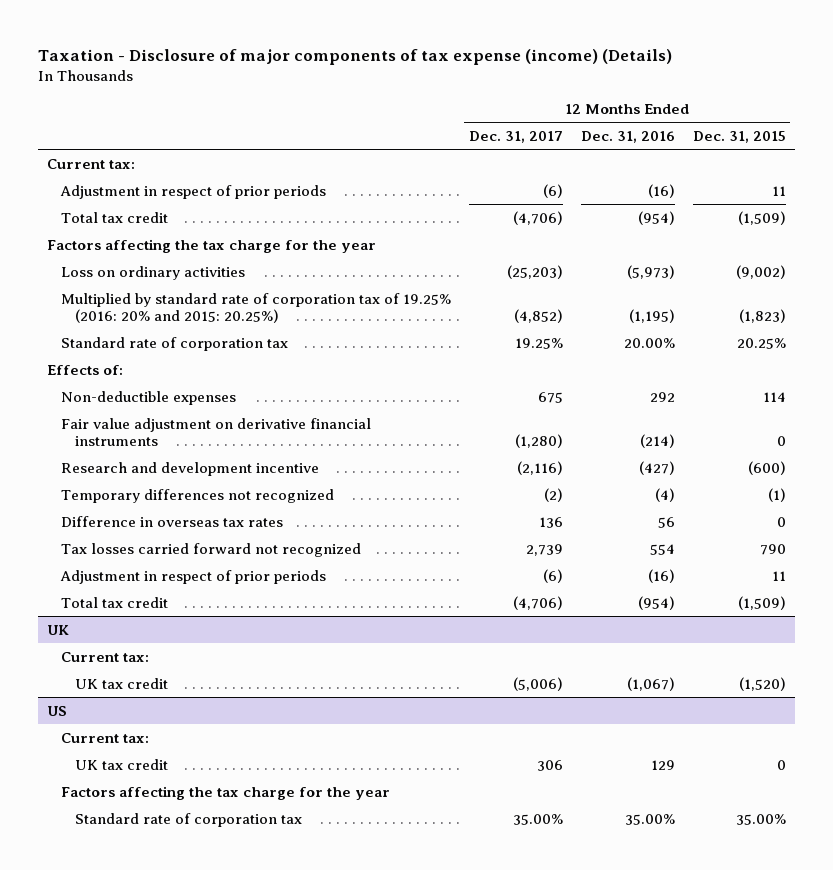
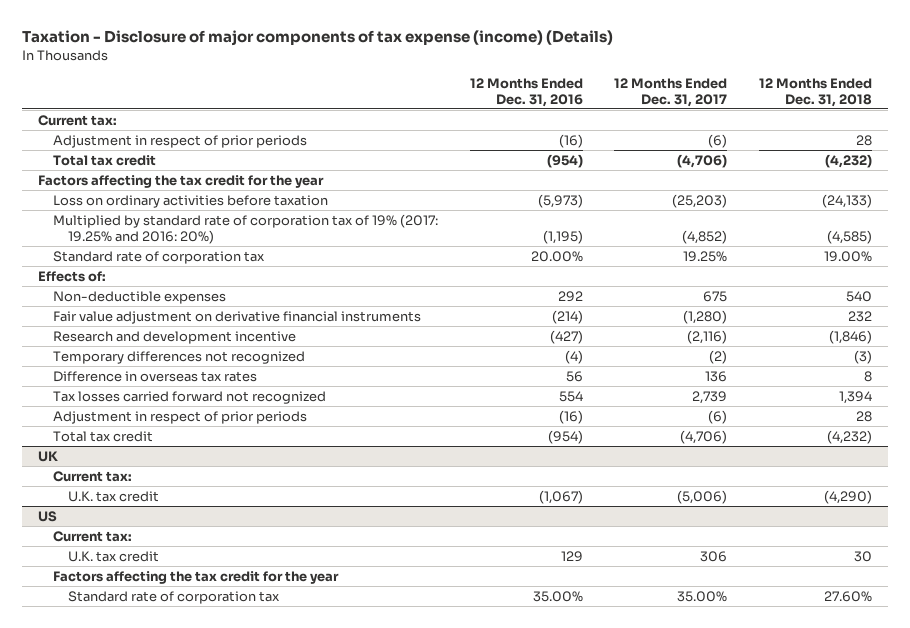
- | 12 Months Ended Dec. 31, 2017 | 12 Months Ended Dec. 31, 2016 | 12 Months Ended Dec. 31, 2015
+ | 12 Months Ended Dec. 31, 2016 | 12 Months Ended Dec. 31, 2017 | 12 Months Ended Dec. 31, 2018
- Factors affecting the tax charge for the year
- Loss on ordinary activities | (25,203) | (5,973) | (9,002)
- Multiplied by standard rate of corporation tax of 19.25% (2016: 20% and 2015: 20.25%) | (4,852) | (1,195) | (1,823)
+ Factors affecting the tax credit for the year
+ Loss on ordinary activities before taxation | (5,973) | (25,203) | (24,133)
+ Multiplied by standard rate of corporation tax of 19% (2017: 19.25% and 2016: 20%) | (1,195) | (4,852) | (4,585)
@ UK
- UK tax credit | (5,006) | (1,067) | (1,520)
+ U.K. tax credit | (1,067) | (5,006) | (4,290)
@ US
- UK tax credit | 306 | 129 | 0
- Factors affecting the tax charge for the year
+ U.K. tax credit | 129 | 306 | 30
+ Factors affecting the tax credit for the year

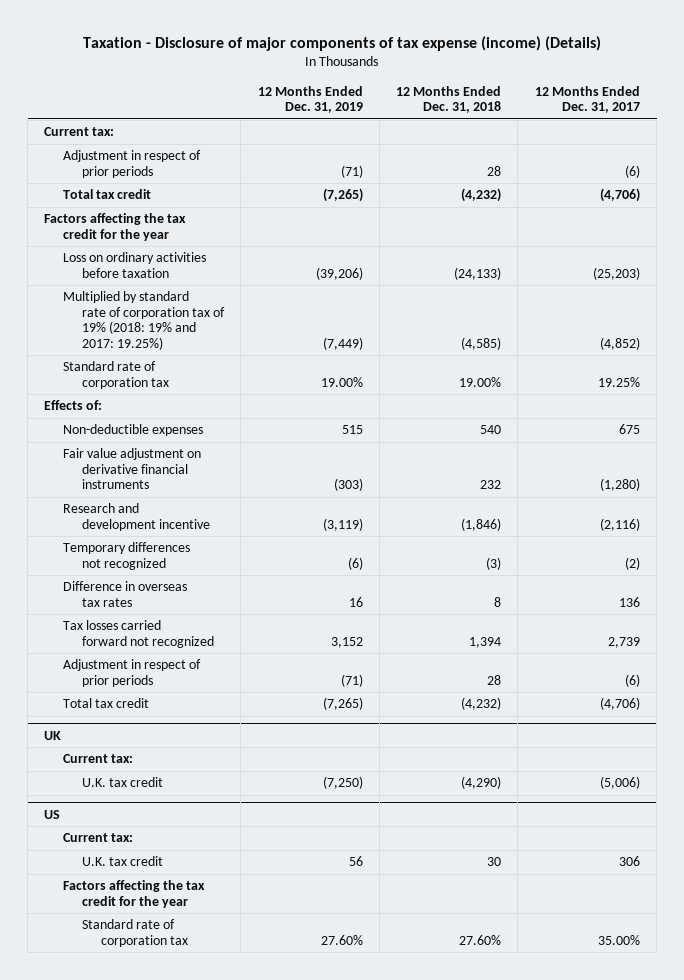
- | 12 Months Ended Dec. 31, 2016 | 12 Months Ended Dec. 31, 2017 | 12 Months Ended Dec. 31, 2018
+ | 12 Months Ended Dec. 31, 2019 | 12 Months Ended Dec. 31, 2018 | 12 Months Ended Dec. 31, 2017
- Multiplied by standard rate of corporation tax of 19% (2017: 19.25% and 2016: 20%) | (1,195) | (4,852) | (4,585)
+ Multiplied by standard rate of corporation tax of 19% (2018: 19% and 2017: 19.25%) | (7,449) | (4,585) | (4,852)

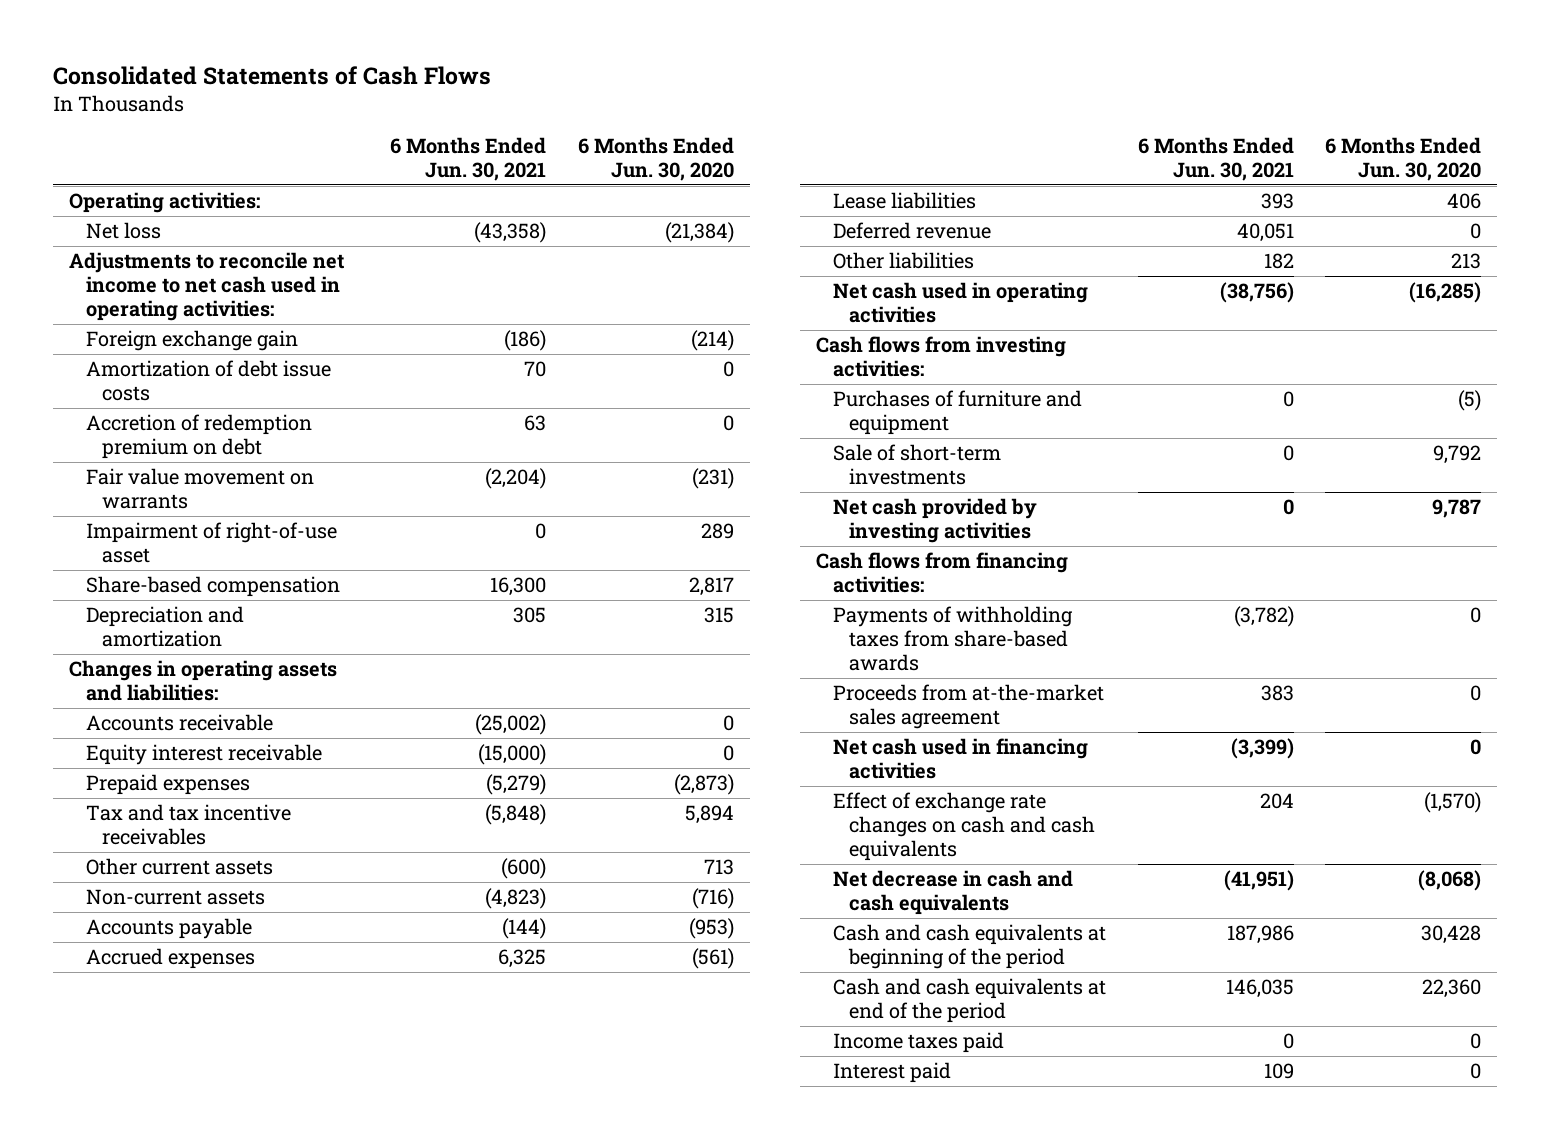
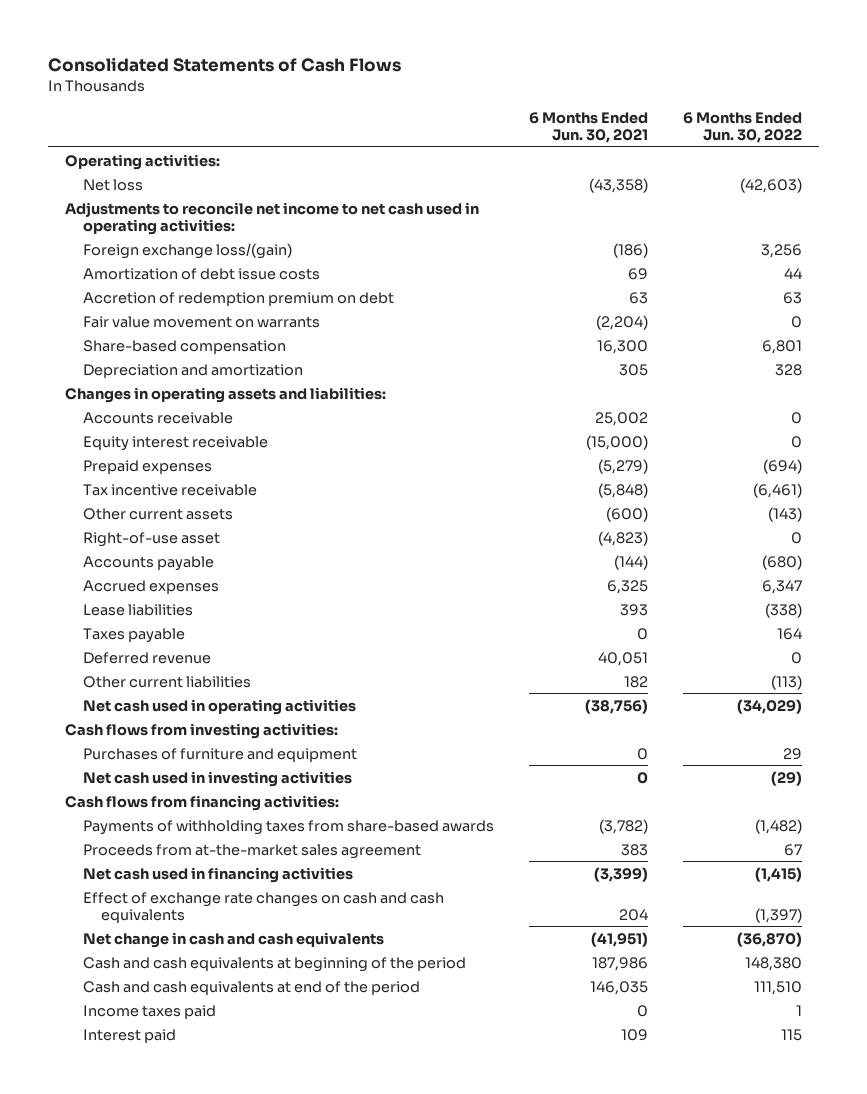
- | 6 Months Ended Jun. 30, 2021 | 6 Months Ended Jun. 30, 2020
+ | 6 Months Ended Jun. 30, 2021 | 6 Months Ended Jun. 30, 2022
- Foreign exchange gain | (186) | (214)
- Amortization of debt issue costs | 70 | 0
+ Foreign exchange loss/(gain) | (186) | 3,256
+ Amortization of debt issue costs | 69 | 44
- Impairment of right-of-use asset | 0 | 289
- Accounts receivable | (25,002) | 0
+ Accounts receivable | 25,002 | 0
- Tax and tax incentive receivables | (5,848) | 5,894
+ Tax incentive receivable | (5,848) | (6,461)
- Non-current assets | (4,823) | (716)
+ Right-of-use asset | (4,823) | 0
+ Taxes payable | 0 | 164
- Other liabilities | 182 | 213
+ Other current liabilities | 182 | (113)
- Sale of short-term investments | 0 | 9,792
- Net cash provided by investing activities | 0 | 9,787
+ Net cash used in investing activities | 0 | (29)
- Net decrease in cash and cash equivalents | (41,951) | (8,068)
+ Net change in cash and cash equivalents | (41,951) | (36,870)

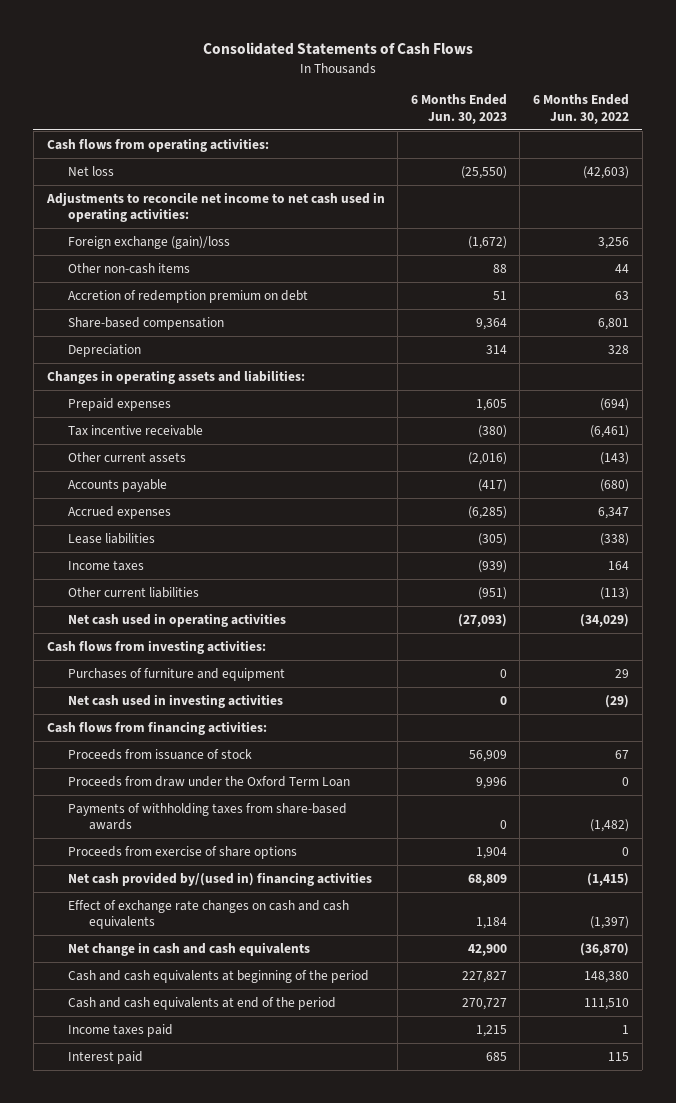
- | 6 Months Ended Jun. 30, 2021 | 6 Months Ended Jun. 30, 2022
+ | 6 Months Ended Jun. 30, 2023 | 6 Months Ended Jun. 30, 2022
- Operating activities:
+ Cash flows from operating activities:
- Foreign exchange loss/(gain) | (186) | 3,256
- Amortization of debt issue costs | 69 | 44
+ Foreign exchange (gain)/loss | (1,672) | 3,256
+ Other non-cash items | 88 | 44
- Fair value movement on warrants | (2,204) | 0
- Depreciation and amortization | 305 | 328
+ Depreciation | 314 | 328
- Accounts receivable | 25,002 | 0
- Equity interest receivable | (15,000) | 0
- Right-of-use asset | (4,823) | 0
- Taxes payable | 0 | 164
- Deferred revenue | 40,051 | 0
+ Income taxes | (939) | 164
+ Proceeds from issuance of stock | 56,909 | 67
+ Proceeds from draw under the Oxford Term Loan | 9,996 | 0
- Proceeds from at-the-market sales agreement | 383 | 67
- Net cash used in financing activities | (3,399) | (1,415)
+ Proceeds from exercise of share options | 1,904 | 0
+ Net cash provided by/(used in) financing activities | 68,809 | (1,415)

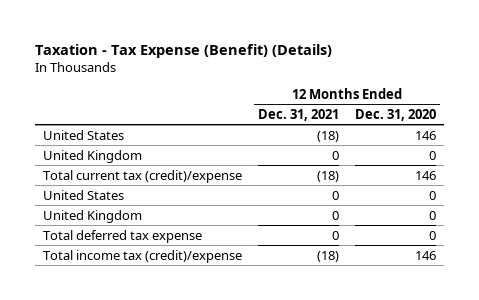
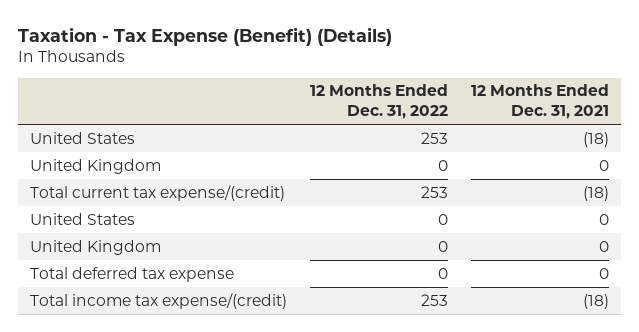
- | 12 Months Ended Dec. 31, 2021 | 12 Months Ended Dec. 31, 2020
+ | 12 Months Ended Dec. 31, 2022 | 12 Months Ended Dec. 31, 2021
- Total current tax (credit)/expense | (18) | 146
+ Total current tax expense/(credit) | 253 | (18)
- Total income tax (credit)/expense | (18) | 146
+ Total income tax expense/(credit) | 253 | (18)

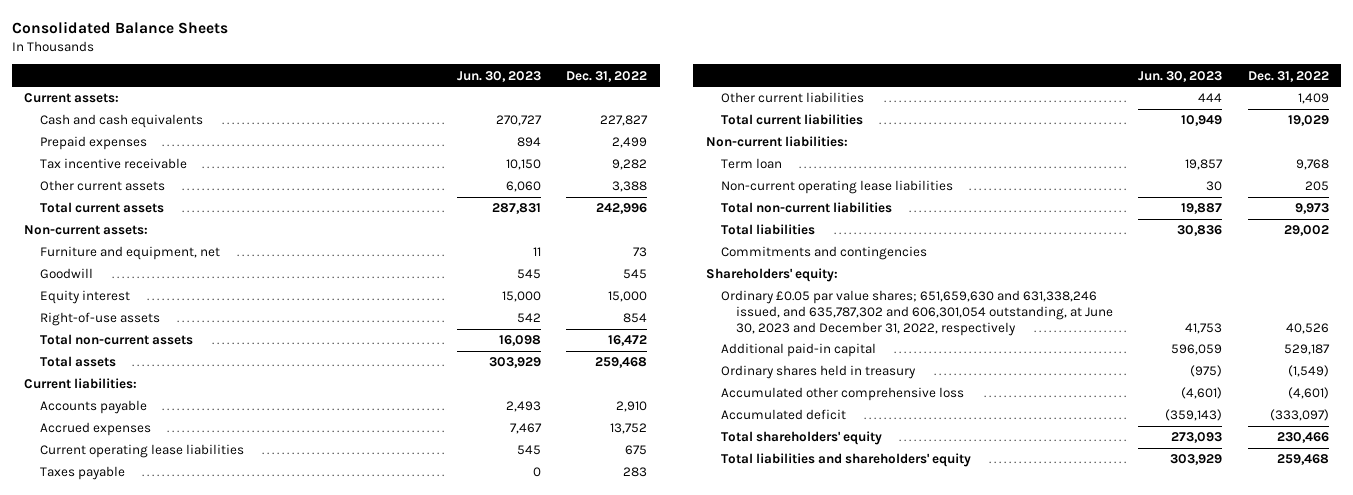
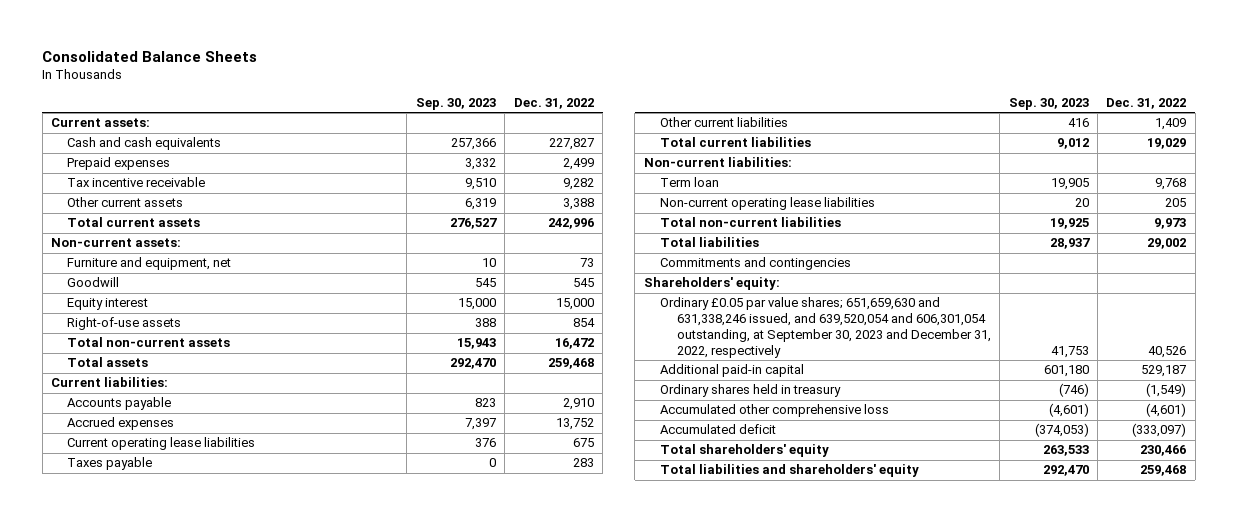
- | Jun. 30, 2023 | Dec. 31, 2022
+ | Sep. 30, 2023 | Dec. 31, 2022
- Ordinary £0.05 par value shares; 651,659,630 and 631,338,246 issued, and 635,787,302 and 606,301,054 outstanding, at June 30, 2023 and December 31, 2022, respectively | 41,753 | 40,526
+ Ordinary £0.05 par value shares; 651,659,630 and 631,338,246 issued, and 639,520,054 and 606,301,054 outstanding, at September 30, 2023 and December 31, 2022, respectively | 41,753 | 40,526

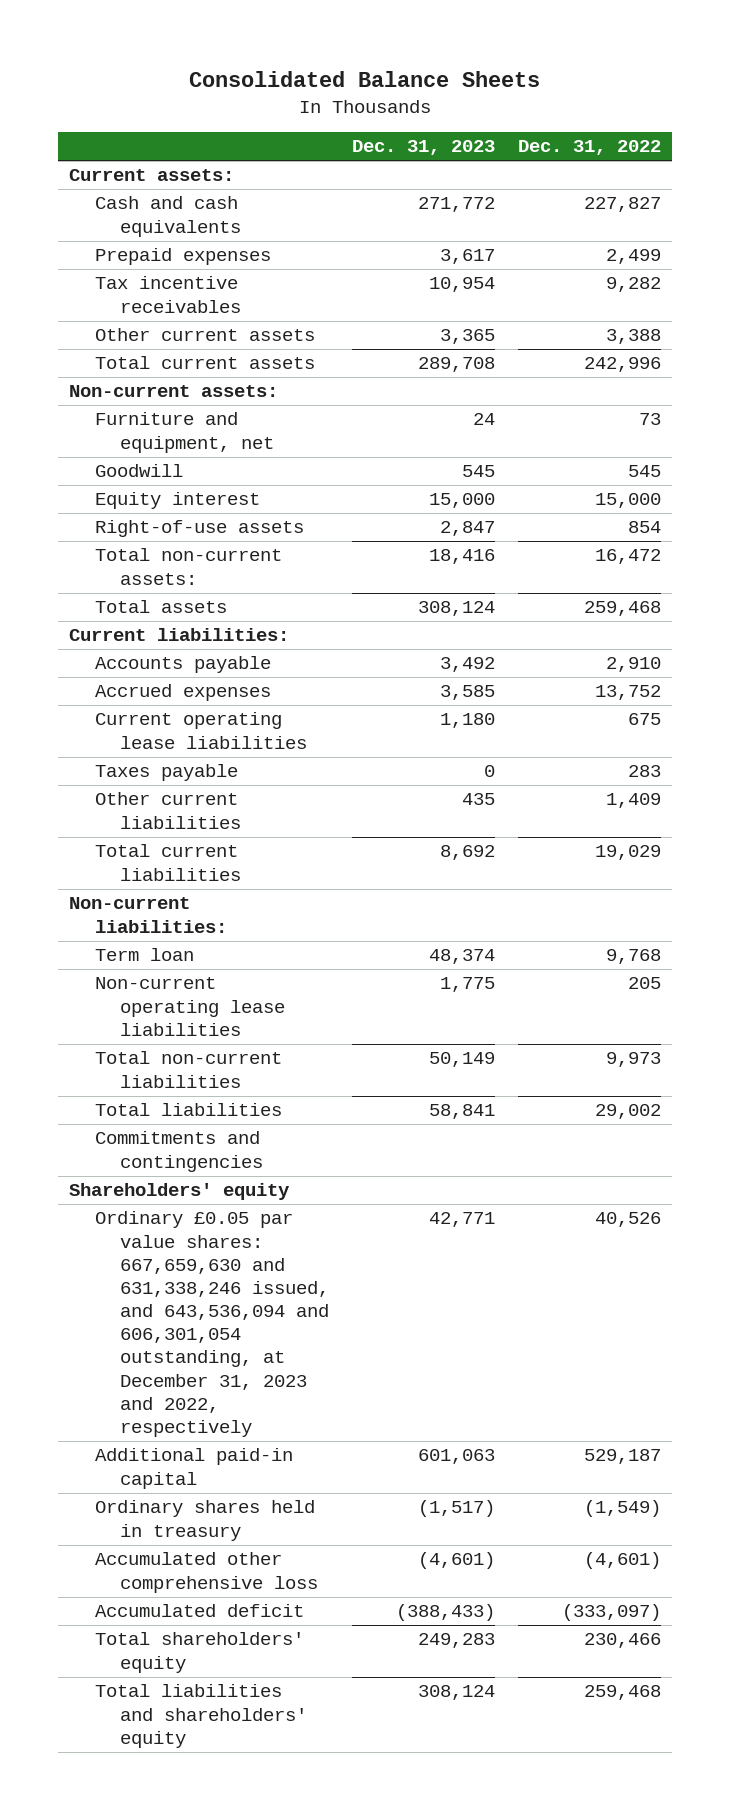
- | Sep. 30, 2023 | Dec. 31, 2022
+ | Dec. 31, 2023 | Dec. 31, 2022
- Tax incentive receivable | 9,510 | 9,282
+ Tax incentive receivables | 10,954 | 9,282
- Total non-current assets | 15,943 | 16,472
+ Total non-current assets: | 18,416 | 16,472
- Shareholders' equity:
- Ordinary £0.05 par value shares; 651,659,630 and 631,338,246 issued, and 639,520,054 and 606,301,054 outstanding, at September 30, 2023 and December 31, 2022, respectively | 41,753 | 40,526
+ Shareholders' equity
+ Ordinary £0.05 par value shares: 667,659,630 and 631,338,246 issued, and 643,536,094 and 606,301,054 outstanding, at December 31, 2023 and 2022, respectively | 42,771 | 40,526

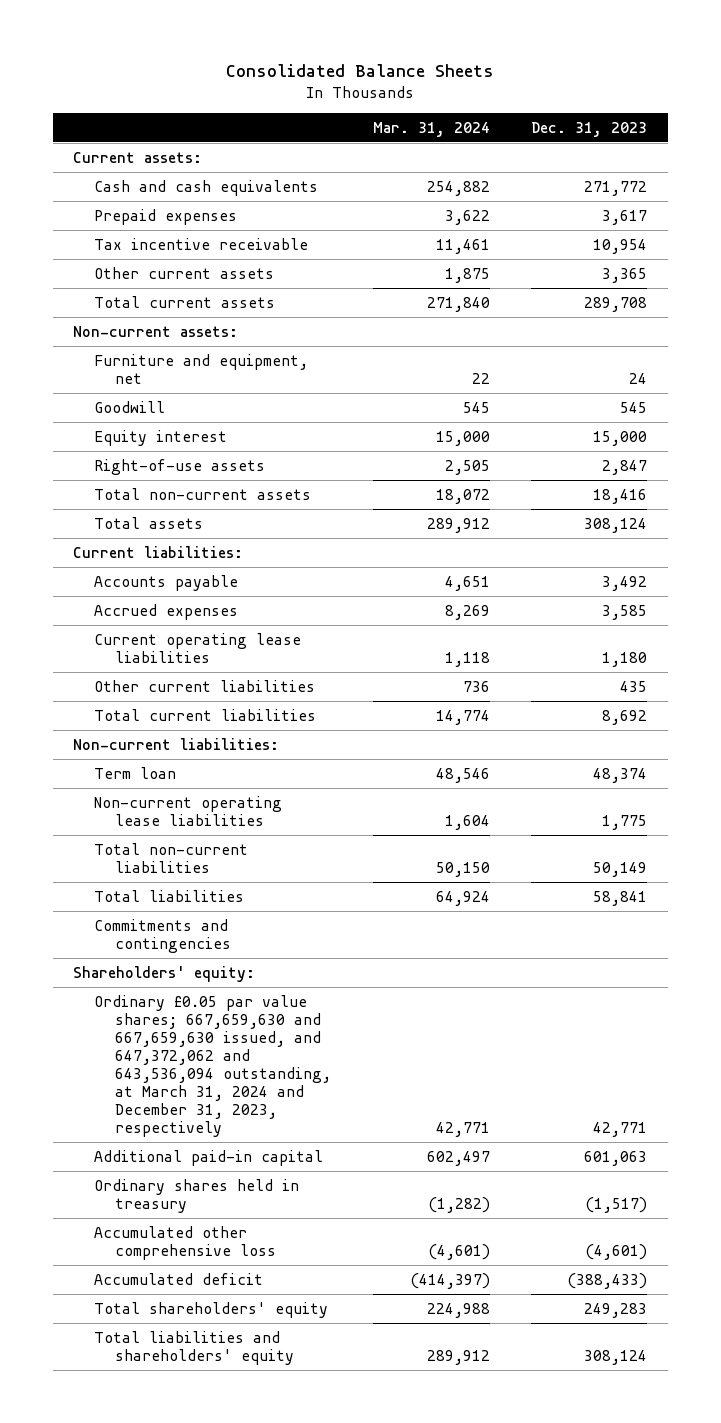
- | Dec. 31, 2023 | Dec. 31, 2022
+ | Mar. 31, 2024 | Dec. 31, 2023
- Tax incentive receivables | 10,954 | 9,282
+ Tax incentive receivable | 11,461 | 10,954
- Total non-current assets: | 18,416 | 16,472
+ Total non-current assets | 18,072 | 18,416
- Taxes payable | 0 | 283
- Shareholders' equity
- Ordinary £0.05 par value shares: 667,659,630 and 631,338,246 issued, and 643,536,094 and 606,301,054 outstanding, at December 31, 2023 and 2022, respectively | 42,771 | 40,526
+ Shareholders' equity:
+ Ordinary £0.05 par value shares; 667,659,630 and 667,659,630 issued, and 647,372,062 and 643,536,094 outstanding, at March 31, 2024 and December 31, 2023, respectively | 42,771 | 42,771

